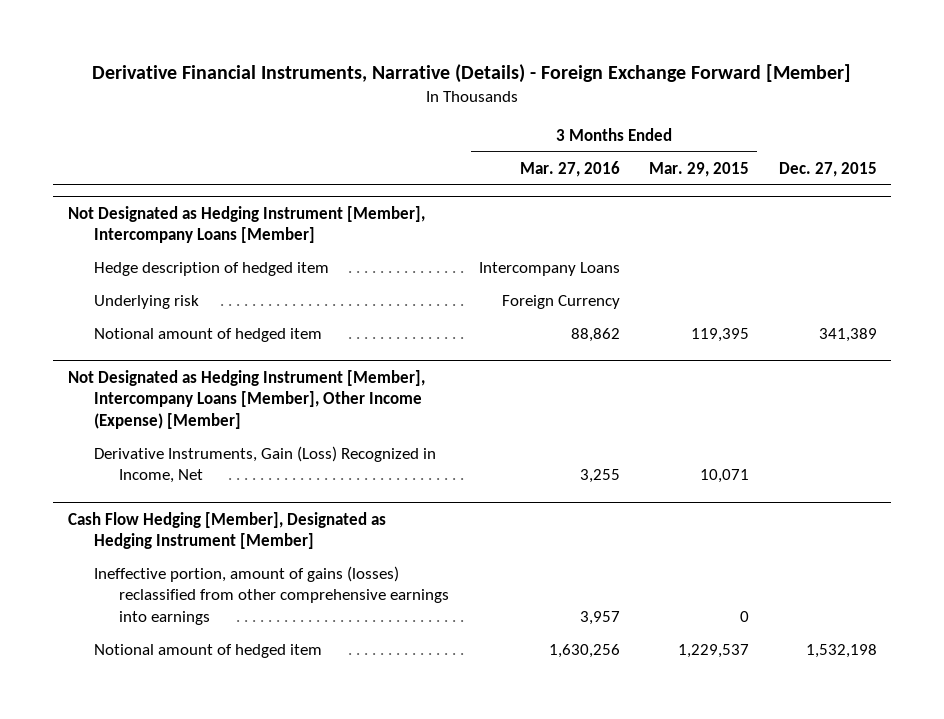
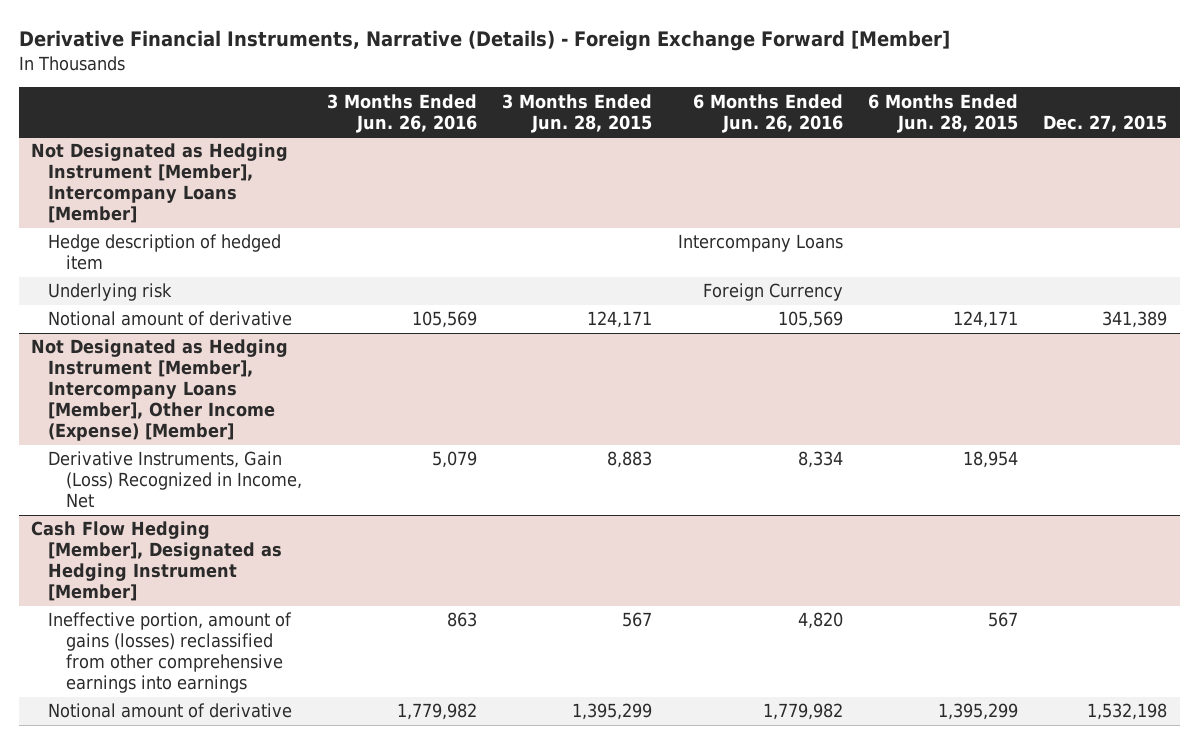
- | 3 Months Ended Mar. 27, 2016 | 3 Months Ended Mar. 29, 2015 | Dec. 27, 2015
+ | 3 Months Ended Jun. 26, 2016 | 3 Months Ended Jun. 28, 2015 | 6 Months Ended Jun. 26, 2016 | 6 Months Ended Jun. 28, 2015 | Dec. 27, 2015
@ Not Designated as Hedging Instrument [Member], Intercompany Loans [Member]
- Notional amount of hedged item | 88,862 | 119,395 | 341,389
+ Notional amount of derivative | 105,569 | 124,171 | 105,569 | 124,171 | 341,389
@ Cash Flow Hedging [Member], Designated as Hedging Instrument [Member]
- Notional amount of hedged item | 1,630,256 | 1,229,537 | 1,532,198
+ Notional amount of derivative | 1,779,982 | 1,395,299 | 1,779,982 | 1,395,299 | 1,532,198

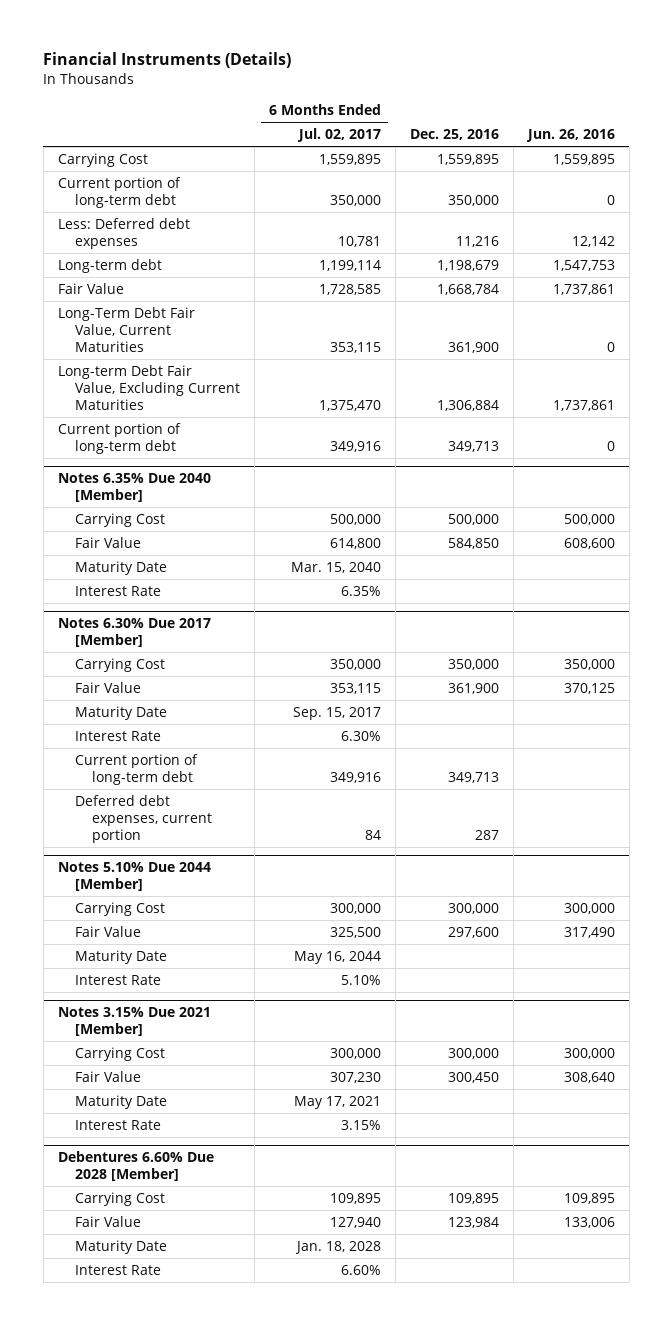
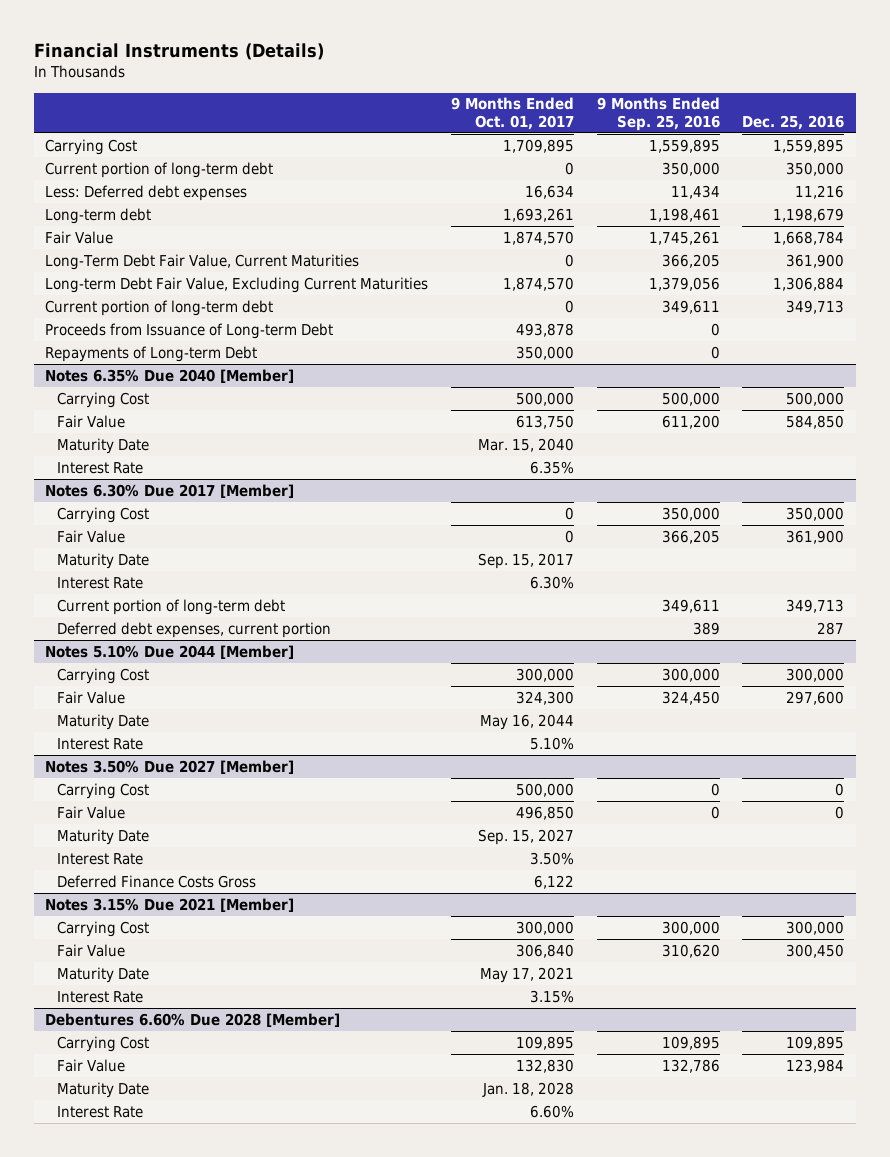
- | 6 Months Ended Jul. 02, 2017 | Dec. 25, 2016 | Jun. 26, 2016
+ | 9 Months Ended Oct. 01, 2017 | 9 Months Ended Sep. 25, 2016 | Dec. 25, 2016
+ Proceeds from Issuance of Long-term Debt | 493,878 | 0 |
+ Repayments of Long-term Debt | 350,000 | 0 |
+ Notes 3.50% Due 2027 [Member]
+ Carrying Cost | 500,000 | 0 | 0
+ Fair Value | 496,850 | 0 | 0
+ Maturity Date | Sep. 15, 2027 | |
+ Interest Rate | 3.50% | |
+ Deferred Finance Costs Gross | 6,122 | |

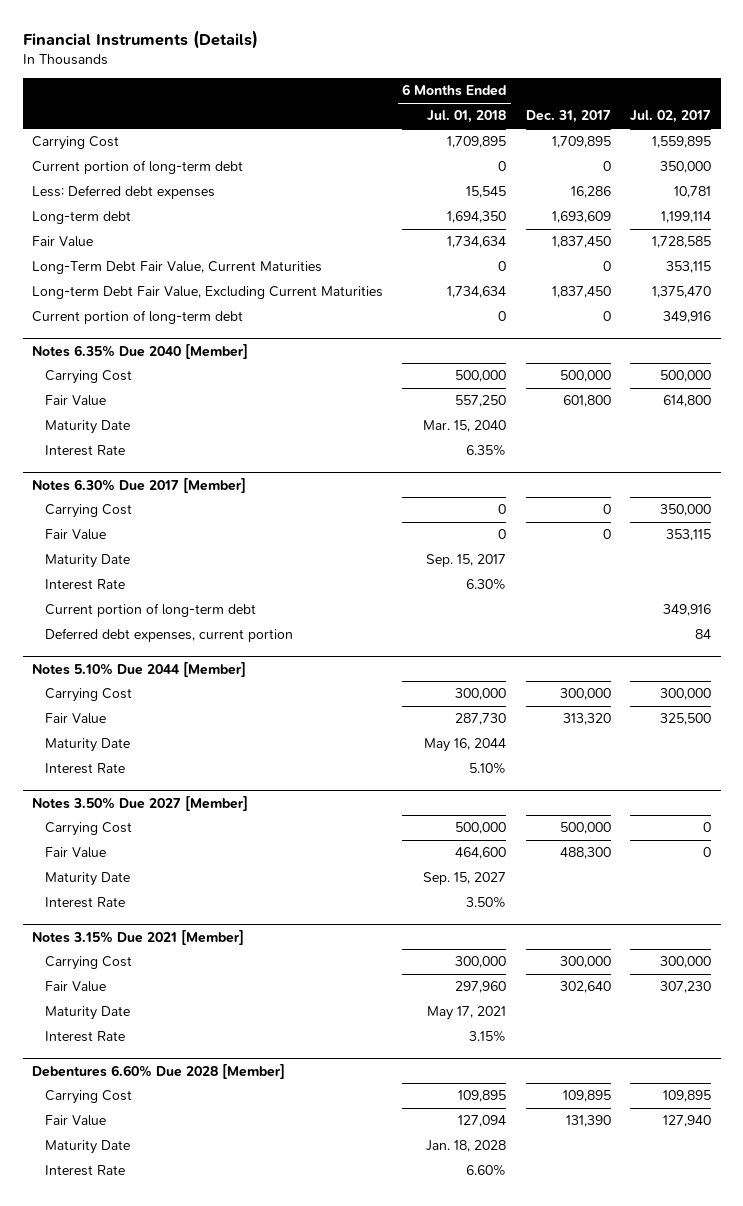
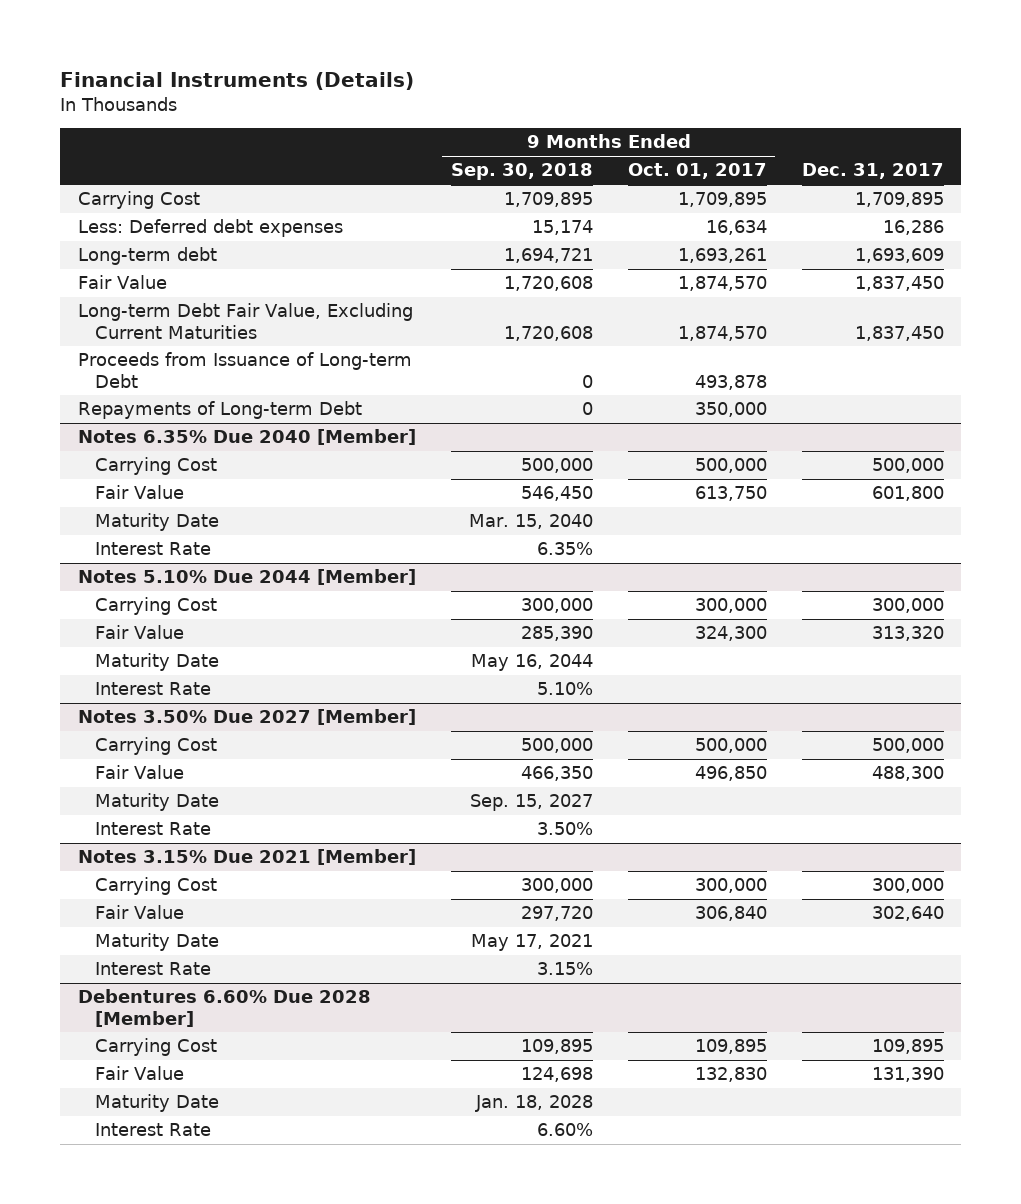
- | 6 Months Ended Jul. 01, 2018 | Dec. 31, 2017 | Jul. 02, 2017
+ | 9 Months Ended Sep. 30, 2018 | 9 Months Ended Oct. 01, 2017 | Dec. 31, 2017
- Current portion of long-term debt | 0 | 0 | 350,000
- Long-Term Debt Fair Value, Current Maturities | 0 | 0 | 353,115
- Current portion of long-term debt | 0 | 0 | 349,916
+ Proceeds from Issuance of Long-term Debt | 0 | 493,878 |
+ Repayments of Long-term Debt | 0 | 350,000 |
- Notes 6.30% Due 2017 [Member]
- Carrying Cost | 0 | 0 | 350,000
- Fair Value | 0 | 0 | 353,115
- Maturity Date | Sep. 15, 2017 | |
- Interest Rate | 6.30% | |
- Current portion of long-term debt | | | 349,916
- Deferred debt expenses, current portion | | | 84

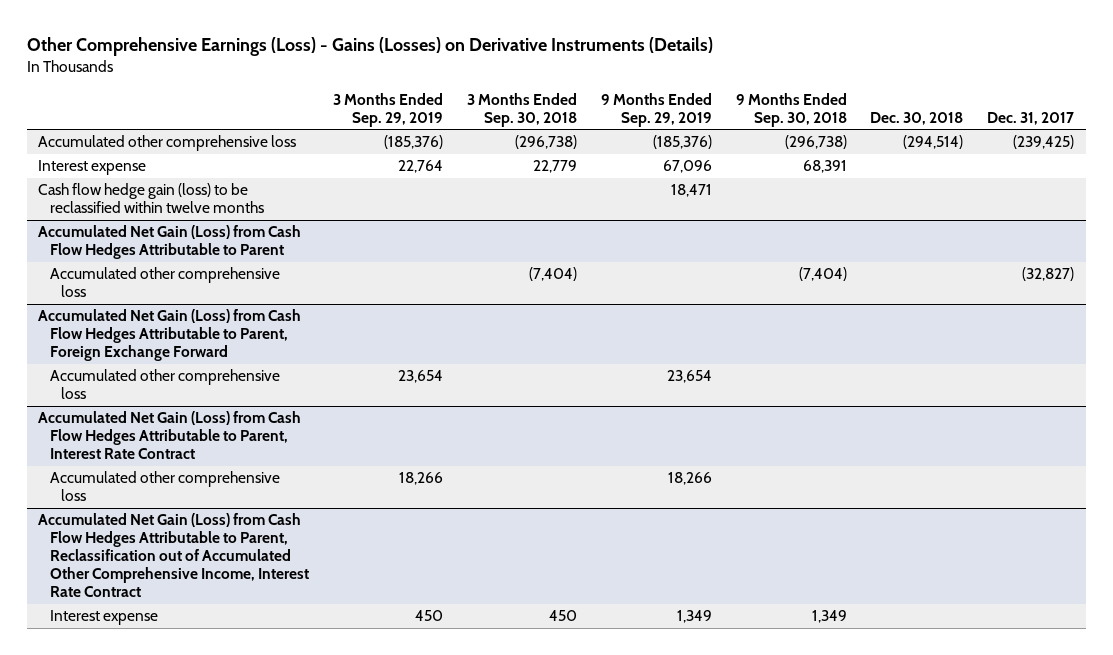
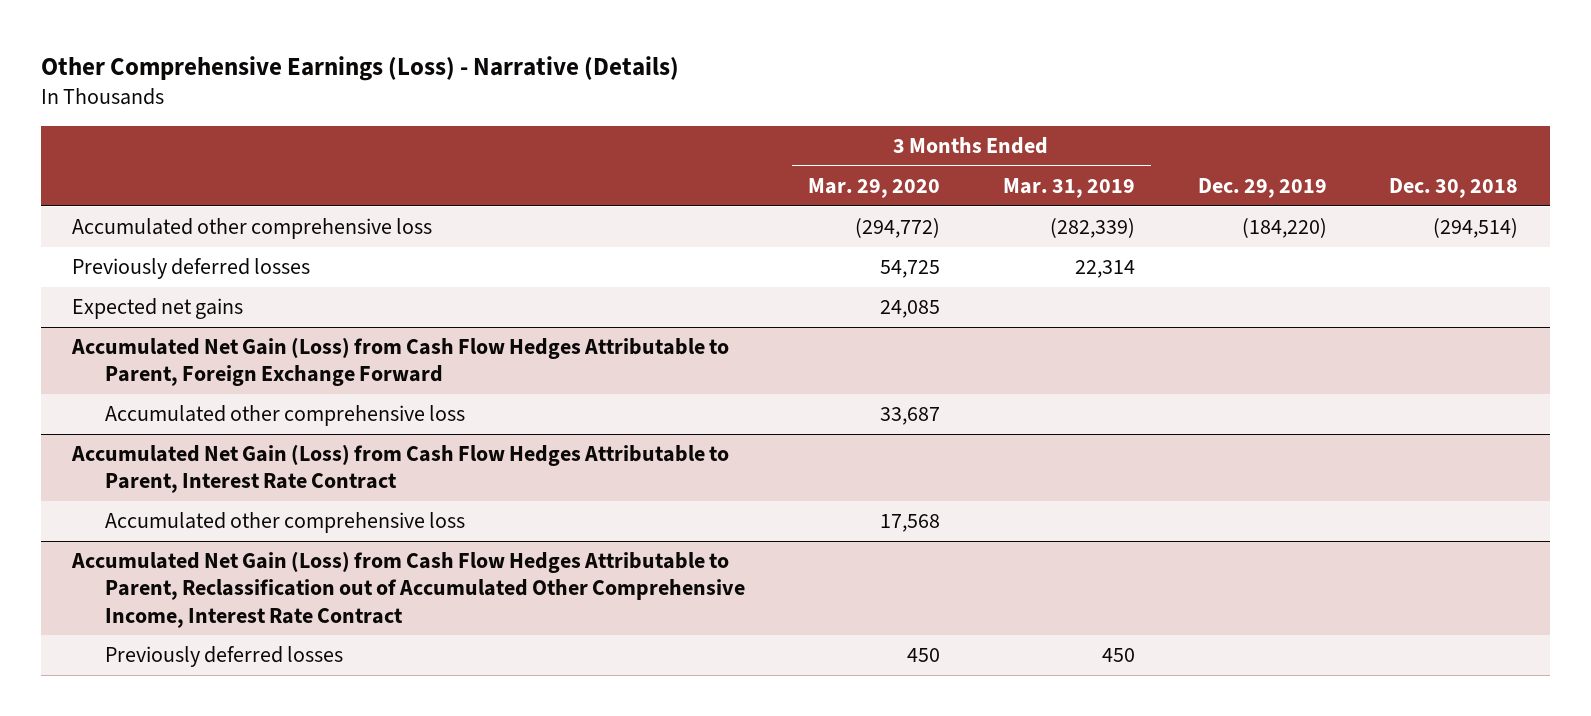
- Other Comprehensive Earnings (Loss) - Gains (Losses) on Derivative Instruments (Details)
+ Other Comprehensive Earnings (Loss) - Narrative (Details)
- | 3 Months Ended Sep. 29, 2019 | 3 Months Ended Sep. 30, 2018 | 9 Months Ended Sep. 29, 2019 | 9 Months Ended Sep. 30, 2018 | Dec. 30, 2018 | Dec. 31, 2017
+ | 3 Months Ended Mar. 29, 2020 | 3 Months Ended Mar. 31, 2019 | Dec. 29, 2019 | Dec. 30, 2018
- Interest expense | 22,764 | 22,779 | 67,096 | 68,391 | |
- Cash flow hedge gain (loss) to be reclassified within twelve months | | | 18,471 | | |
- Accumulated Net Gain (Loss) from Cash Flow Hedges Attributable to Parent
- Accumulated other comprehensive loss | | (7,404) | | (7,404) | | (32,827)
+ Previously deferred losses | 54,725 | 22,314 | |
+ Expected net gains | 24,085 | | |
@ Accumulated Net Gain (Loss) from Cash Flow Hedges Attributable to Parent, Reclassification out of Accumulated Other Comprehensive Income, Interest Rate Contract
- Interest expense | 450 | 450 | 1,349 | 1,349 | |
+ Previously deferred losses | 450 | 450 | |

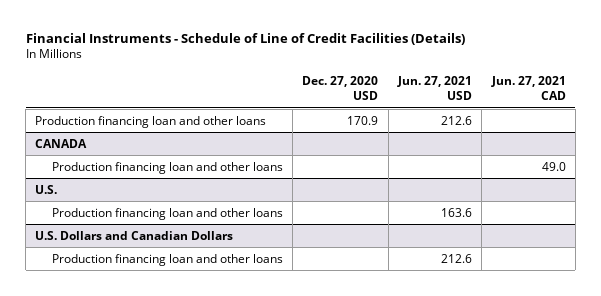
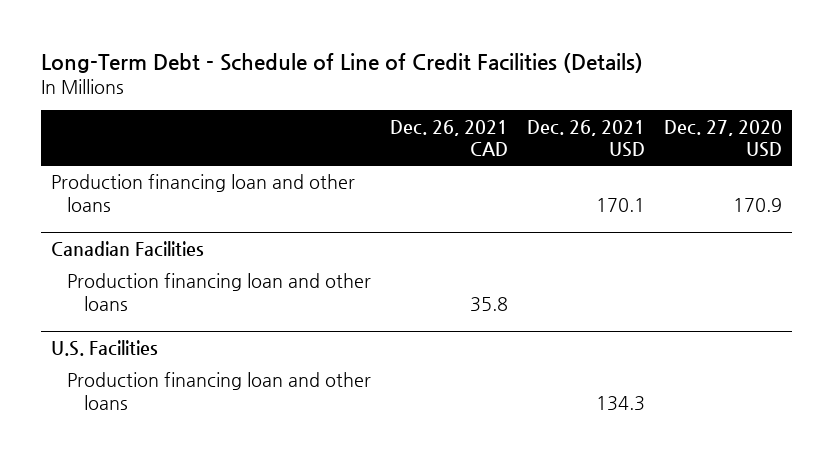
- Financial Instruments - Schedule of Line of Credit Facilities (Details)
+ Long-Term Debt - Schedule of Line of Credit Facilities (Details)
- | Dec. 27, 2020 USD | Jun. 27, 2021 USD | Jun. 27, 2021 CAD
+ | Dec. 26, 2021 CAD | Dec. 26, 2021 USD | Dec. 27, 2020 USD
- CANADA
+ Canadian Facilities
- U.S.
+ U.S. Facilities
- U.S. Dollars and Canadian Dollars
- Production financing loan and other loans | | 212.6 |

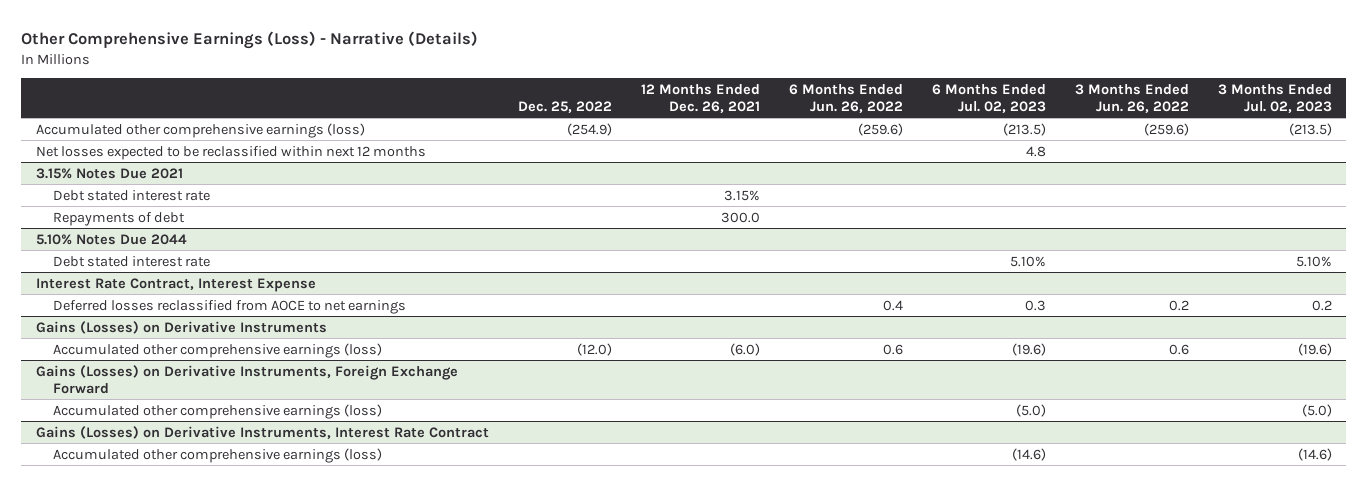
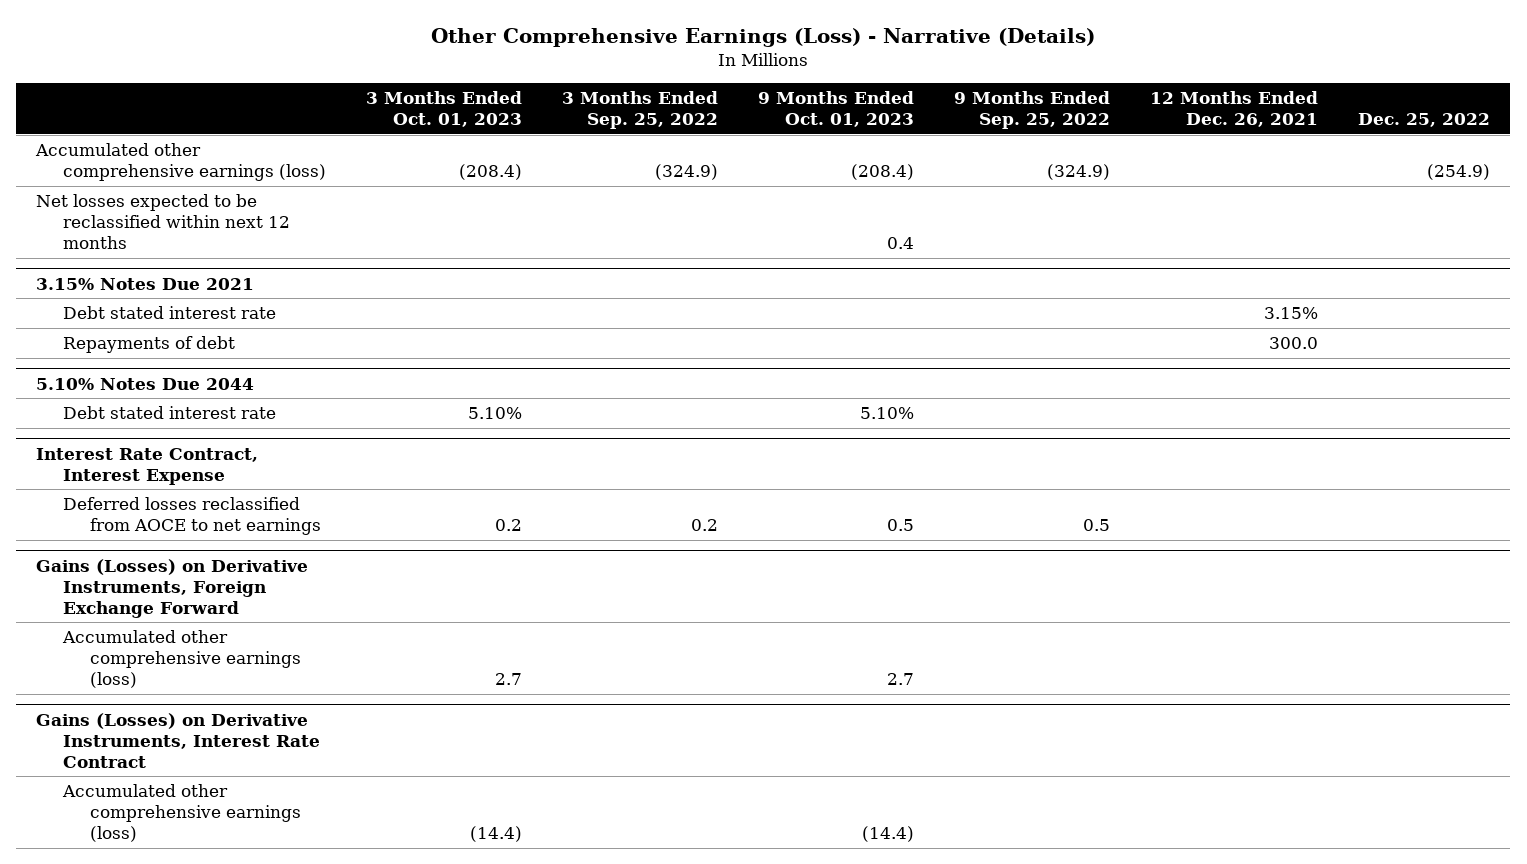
- | Dec. 25, 2022 | 12 Months Ended Dec. 26, 2021 | 6 Months Ended Jun. 26, 2022 | 6 Months Ended Jul. 02, 2023 | 3 Months Ended Jun. 26, 2022 | 3 Months Ended Jul. 02, 2023
+ | 3 Months Ended Oct. 01, 2023 | 3 Months Ended Sep. 25, 2022 | 9 Months Ended Oct. 01, 2023 | 9 Months Ended Sep. 25, 2022 | 12 Months Ended Dec. 26, 2021 | Dec. 25, 2022
- Gains (Losses) on Derivative Instruments
- Accumulated other comprehensive earnings (loss) | (12.0) | (6.0) | 0.6 | (19.6) | 0.6 | (19.6)

